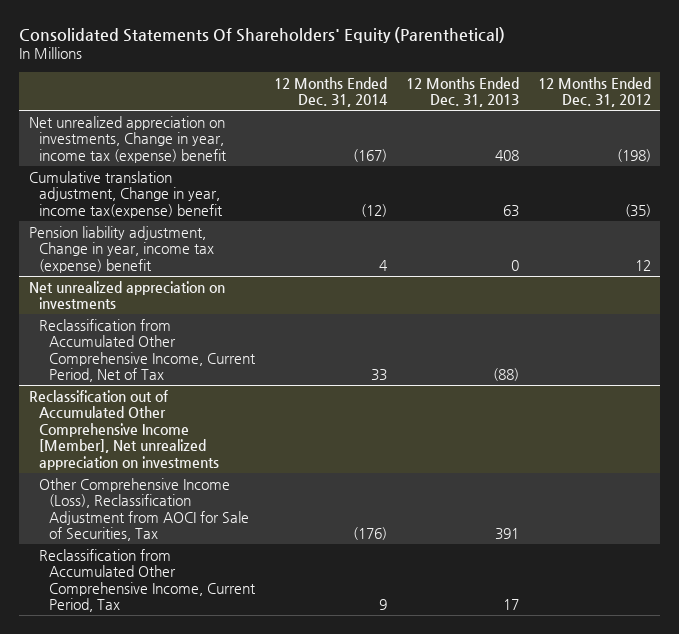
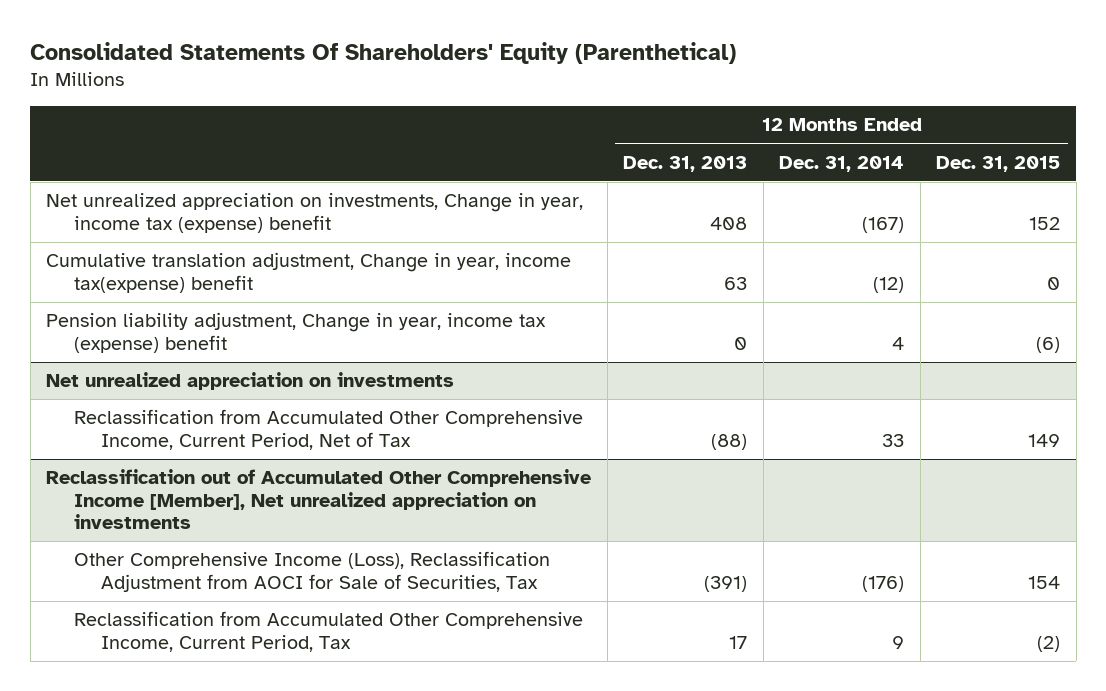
- | 12 Months Ended Dec. 31, 2014 | 12 Months Ended Dec. 31, 2013 | 12 Months Ended Dec. 31, 2012
+ | 12 Months Ended Dec. 31, 2013 | 12 Months Ended Dec. 31, 2014 | 12 Months Ended Dec. 31, 2015
@ Reclassification out of Accumulated Other Comprehensive Income [Member], Net unrealized appreciation on investments
- Other Comprehensive Income (Loss), Reclassification Adjustment from AOCI for Sale of Securities, Tax | (176) | 391 |
+ Other Comprehensive Income (Loss), Reclassification Adjustment from AOCI for Sale of Securities, Tax | (391) | (176) | 154

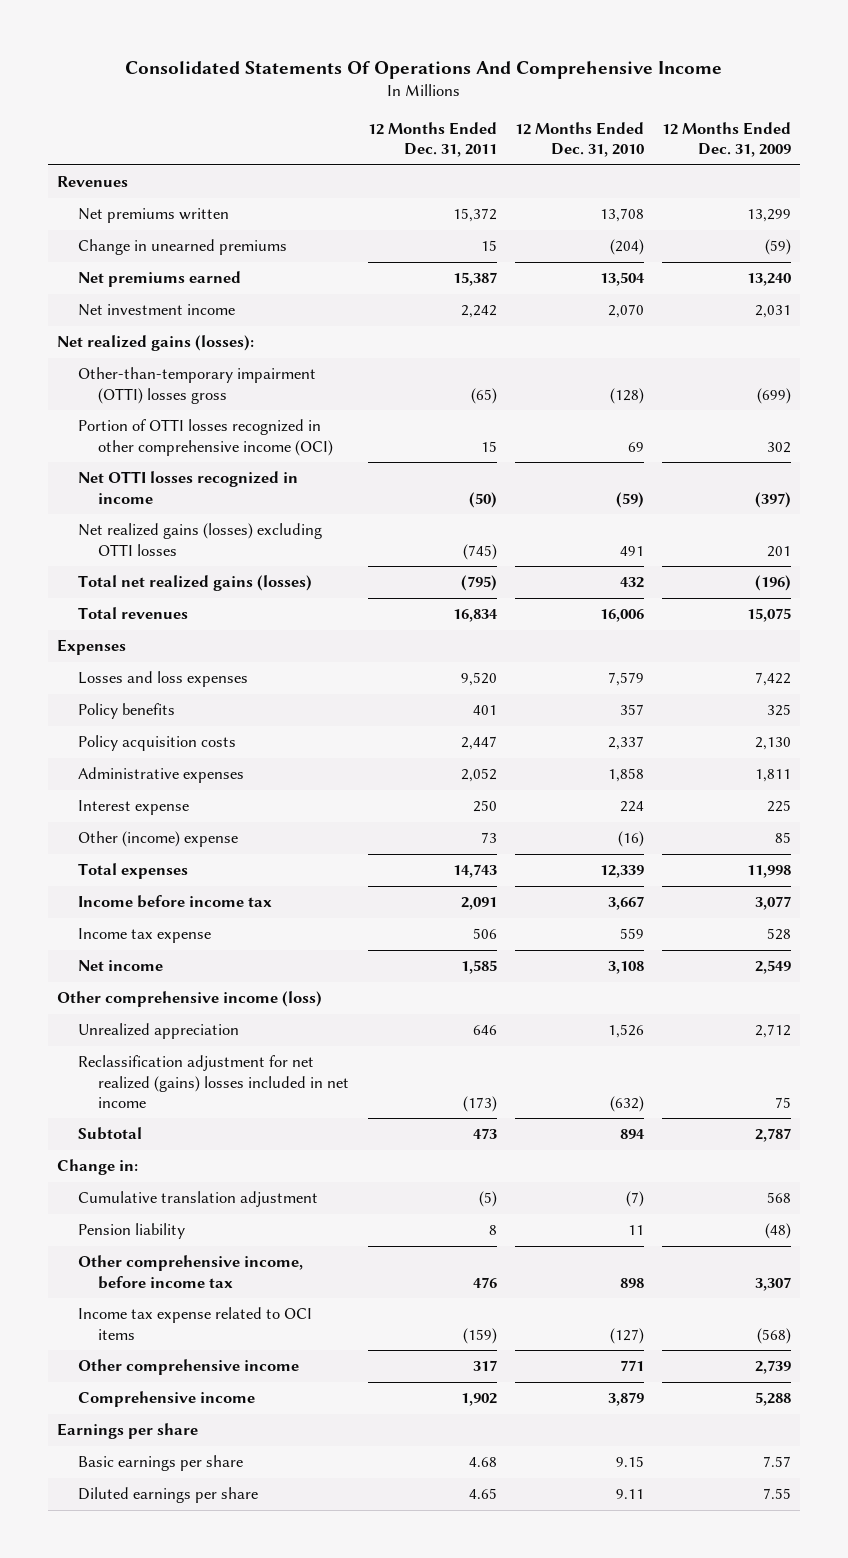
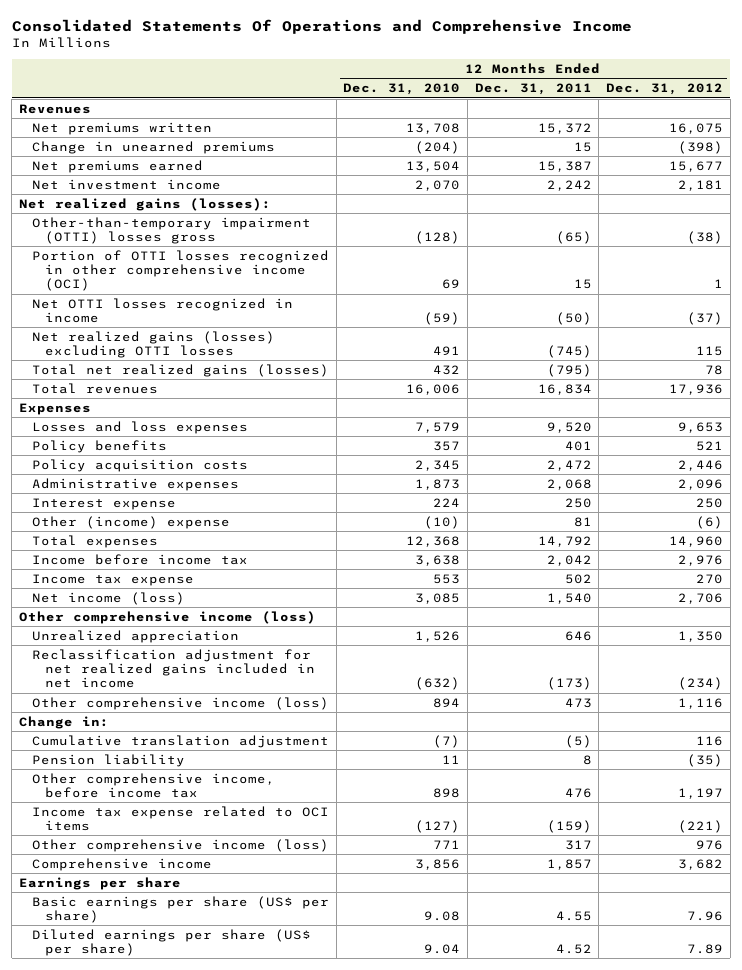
- Consolidated Statements Of Operations And Comprehensive Income
+ Consolidated Statements Of Operations and Comprehensive Income
- | 12 Months Ended Dec. 31, 2011 | 12 Months Ended Dec. 31, 2010 | 12 Months Ended Dec. 31, 2009
+ | 12 Months Ended Dec. 31, 2010 | 12 Months Ended Dec. 31, 2011 | 12 Months Ended Dec. 31, 2012
- Policy acquisition costs | 2,447 | 2,337 | 2,130
- Administrative expenses | 2,052 | 1,858 | 1,811
+ Policy acquisition costs | 2,345 | 2,472 | 2,446
+ Administrative expenses | 1,873 | 2,068 | 2,096
- Other (income) expense | 73 | (16) | 85
- Total expenses | 14,743 | 12,339 | 11,998
- Income before income tax | 2,091 | 3,667 | 3,077
- Income tax expense | 506 | 559 | 528
- Net income | 1,585 | 3,108 | 2,549
+ Other (income) expense | (10) | 81 | (6)
+ Total expenses | 12,368 | 14,792 | 14,960
+ Income before income tax | 3,638 | 2,042 | 2,976
+ Income tax expense | 553 | 502 | 270
+ Net income (loss) | 3,085 | 1,540 | 2,706
- Reclassification adjustment for net realized (gains) losses included in net income | (173) | (632) | 75
- Subtotal | 473 | 894 | 2,787
+ Reclassification adjustment for net realized gains included in net income | (632) | (173) | (234)
+ Other comprehensive income (loss) | 894 | 473 | 1,116
- Other comprehensive income | 317 | 771 | 2,739
- Comprehensive income | 1,902 | 3,879 | 5,288
+ Other comprehensive income (loss) | 771 | 317 | 976
+ Comprehensive income | 3,856 | 1,857 | 3,682
- Basic earnings per share | 4.68 | 9.15 | 7.57
- Diluted earnings per share | 4.65 | 9.11 | 7.55
+ Basic earnings per share (US$ per share) | 9.08 | 4.55 | 7.96
+ Diluted earnings per share (US$ per share) | 9.04 | 4.52 | 7.89

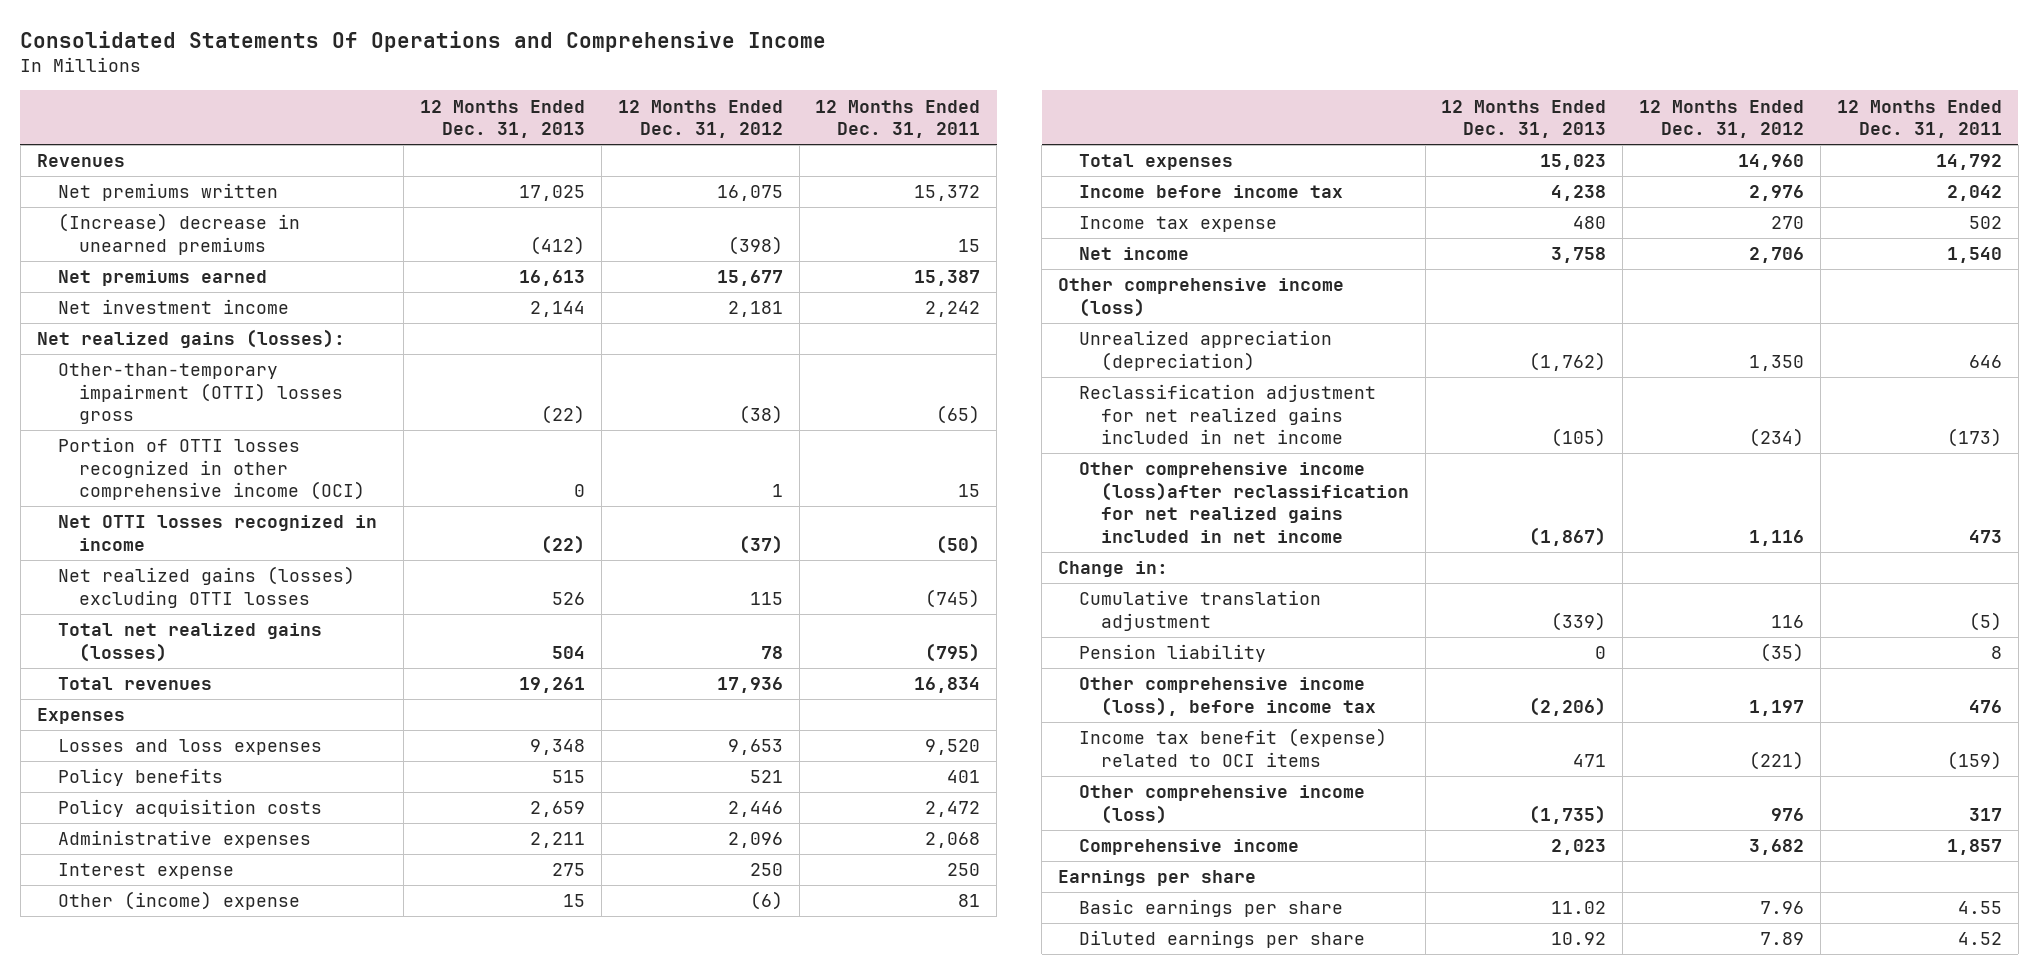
- | 12 Months Ended Dec. 31, 2010 | 12 Months Ended Dec. 31, 2011 | 12 Months Ended Dec. 31, 2012
+ | 12 Months Ended Dec. 31, 2013 | 12 Months Ended Dec. 31, 2012 | 12 Months Ended Dec. 31, 2011
- Change in unearned premiums | (204) | 15 | (398)
+ (Increase) decrease in unearned premiums | (412) | (398) | 15
- Net income (loss) | 3,085 | 1,540 | 2,706
+ Net income | 3,758 | 2,706 | 1,540
- Unrealized appreciation | 1,526 | 646 | 1,350
+ Unrealized appreciation (depreciation) | (1,762) | 1,350 | 646
- Other comprehensive income (loss) | 894 | 473 | 1,116
+ Other comprehensive income (loss)after reclassification for net realized gains included in net income | (1,867) | 1,116 | 473
- Other comprehensive income, before income tax | 898 | 476 | 1,197
- Income tax expense related to OCI items | (127) | (159) | (221)
+ Other comprehensive income (loss), before income tax | (2,206) | 1,197 | 476
+ Income tax benefit (expense) related to OCI items | 471 | (221) | (159)
- Basic earnings per share (US$ per share) | 9.08 | 4.55 | 7.96
- Diluted earnings per share (US$ per share) | 9.04 | 4.52 | 7.89
+ Basic earnings per share | 11.02 | 7.96 | 4.55
+ Diluted earnings per share | 10.92 | 7.89 | 4.52

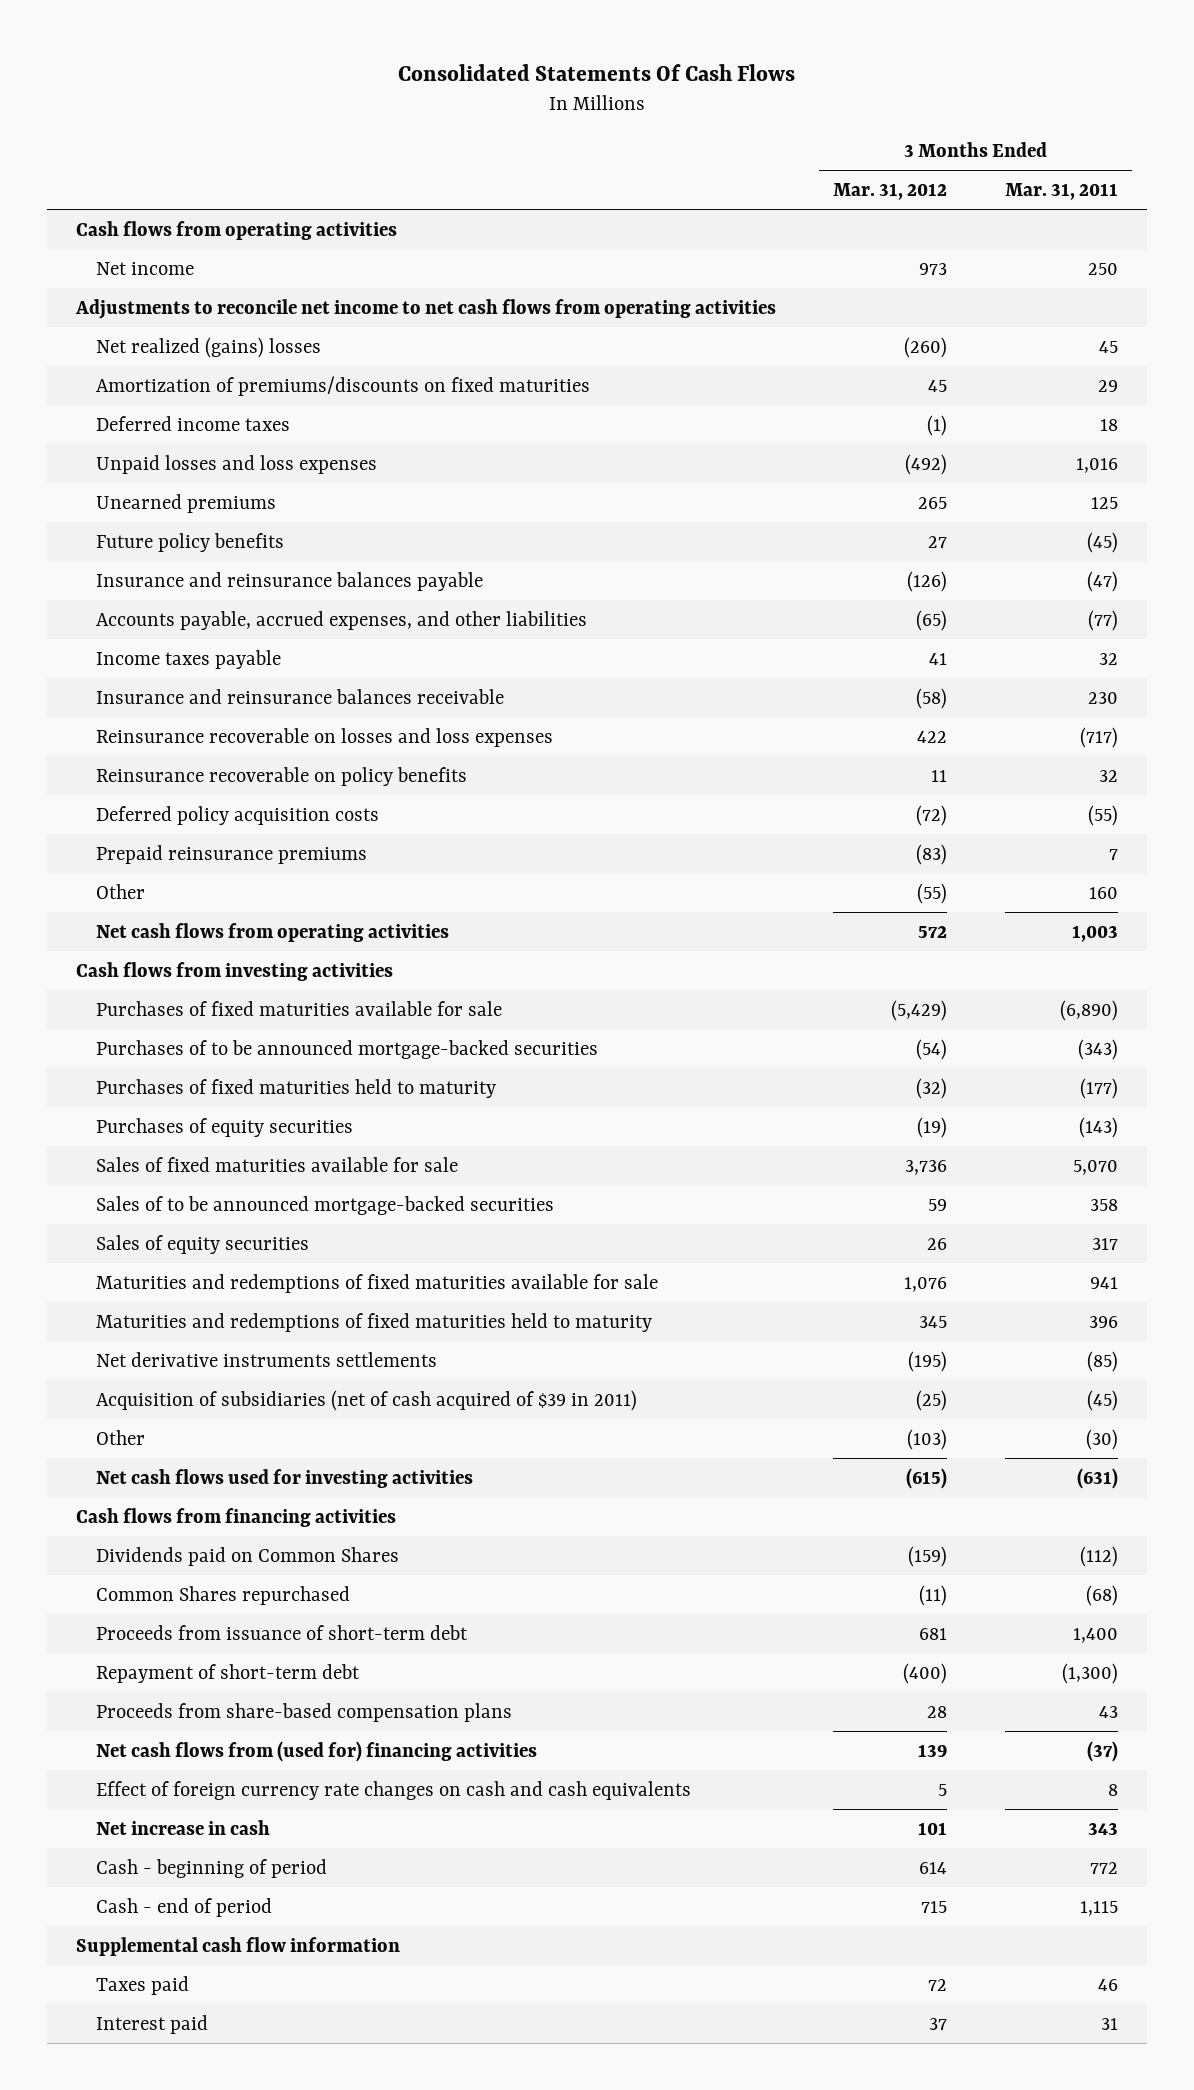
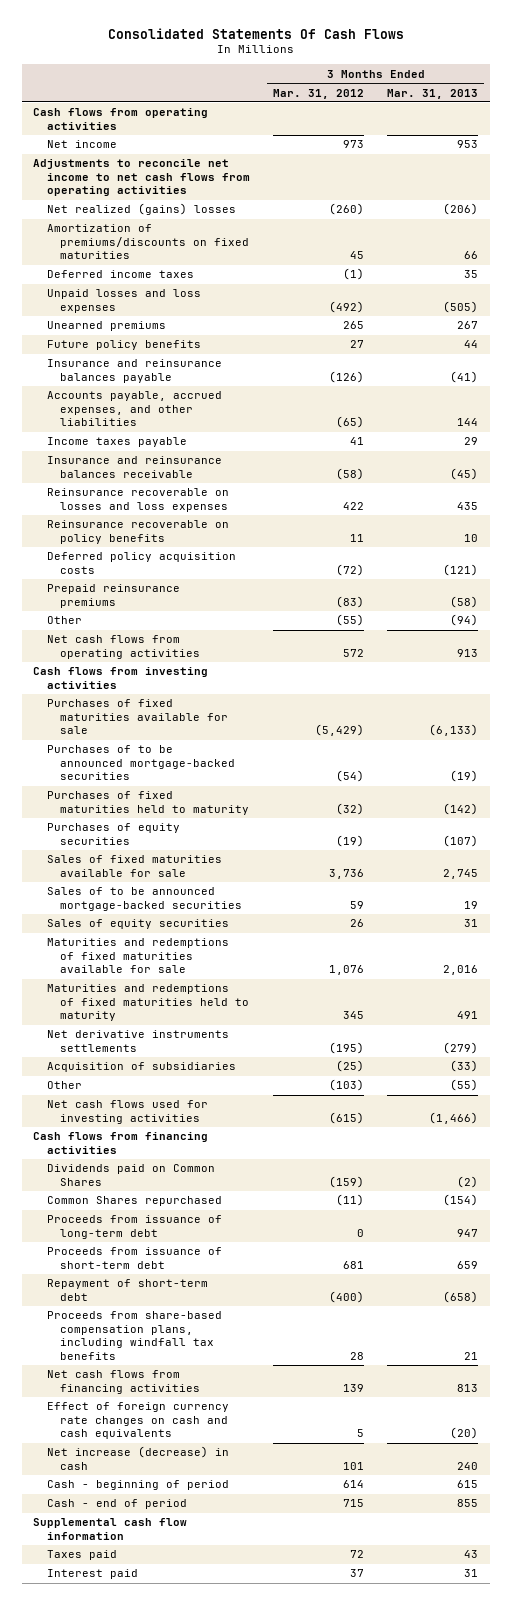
- | 3 Months Ended Mar. 31, 2012 | 3 Months Ended Mar. 31, 2011
+ | 3 Months Ended Mar. 31, 2012 | 3 Months Ended Mar. 31, 2013
- Acquisition of subsidiaries (net of cash acquired of $39 in 2011) | (25) | (45)
+ Acquisition of subsidiaries | (25) | (33)
+ Proceeds from issuance of long-term debt | 0 | 947
- Proceeds from share-based compensation plans | 28 | 43
- Net cash flows from (used for) financing activities | 139 | (37)
+ Proceeds from share-based compensation plans, including windfall tax benefits | 28 | 21
+ Net cash flows from financing activities | 139 | 813
- Net increase in cash | 101 | 343
+ Net increase (decrease) in cash | 101 | 240

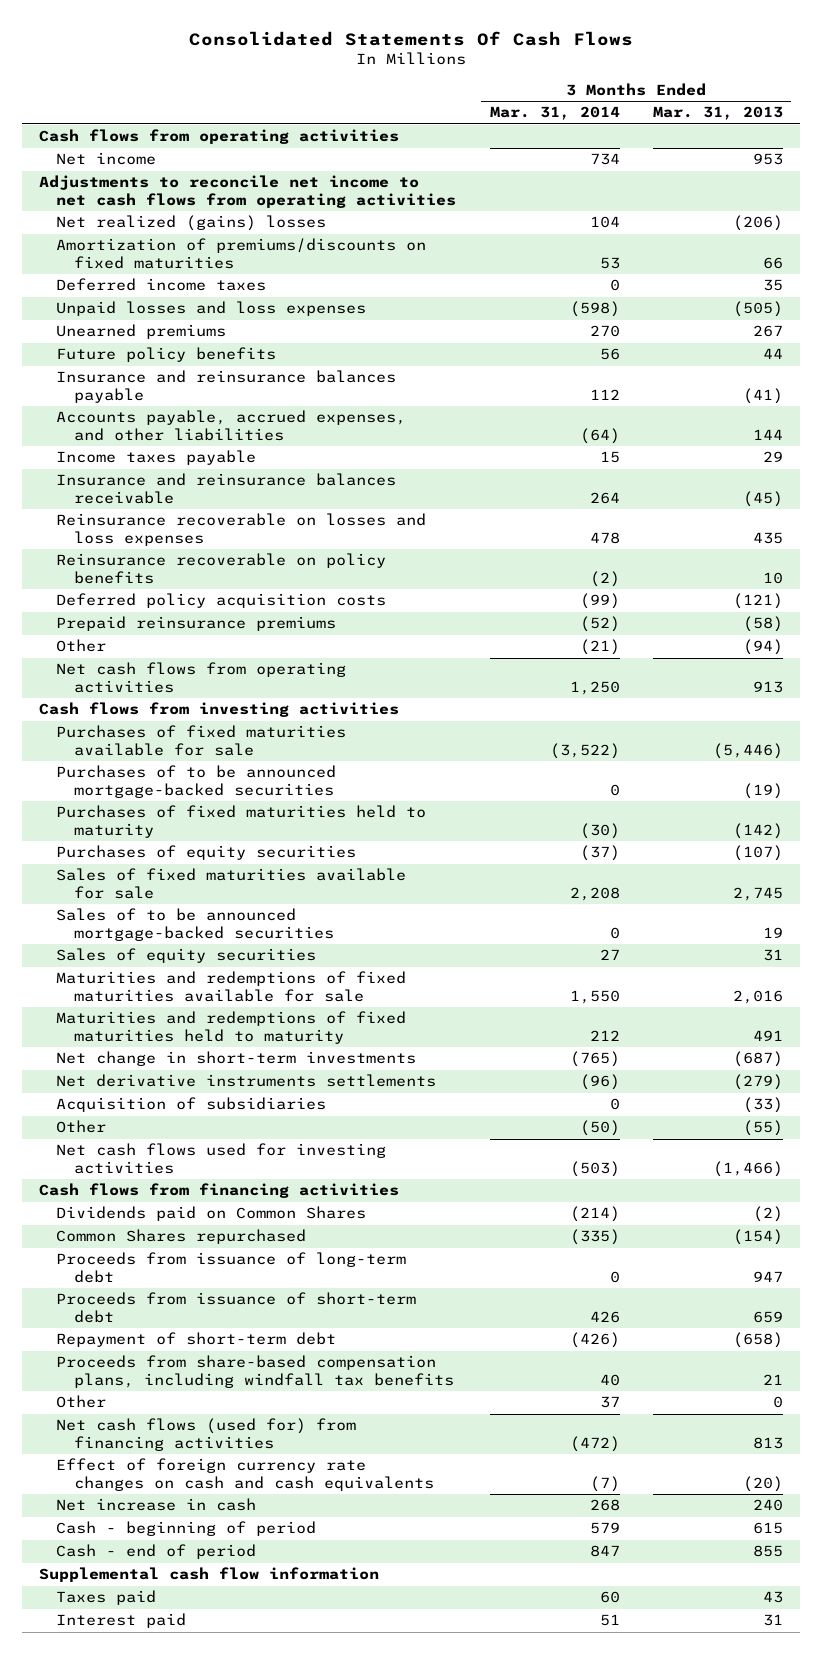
- | 3 Months Ended Mar. 31, 2012 | 3 Months Ended Mar. 31, 2013
+ | 3 Months Ended Mar. 31, 2014 | 3 Months Ended Mar. 31, 2013
- Purchases of fixed maturities available for sale | (5,429) | (6,133)
+ Purchases of fixed maturities available for sale | (3,522) | (5,446)
+ Net change in short-term investments | (765) | (687)
- Net cash flows from financing activities | 139 | 813
+ Other | 37 | 0
+ Net cash flows (used for) from financing activities | (472) | 813
- Net increase (decrease) in cash | 101 | 240
+ Net increase in cash | 268 | 240

